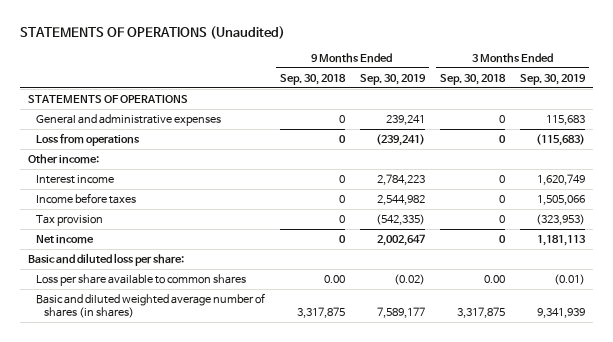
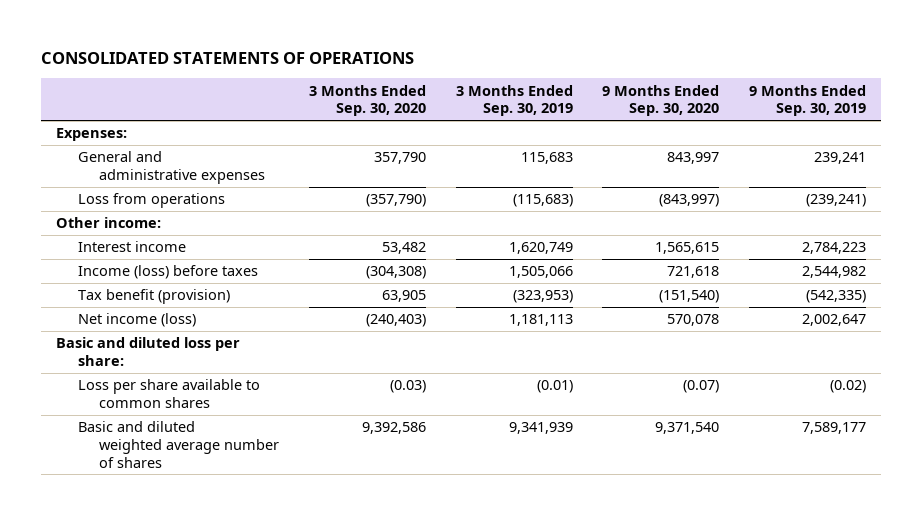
- STATEMENTS OF OPERATIONS (Unaudited)
+ CONSOLIDATED STATEMENTS OF OPERATIONS
- | 9 Months Ended Sep. 30, 2018 | 9 Months Ended Sep. 30, 2019 | 3 Months Ended Sep. 30, 2018 | 3 Months Ended Sep. 30, 2019
+ | 3 Months Ended Sep. 30, 2020 | 3 Months Ended Sep. 30, 2019 | 9 Months Ended Sep. 30, 2020 | 9 Months Ended Sep. 30, 2019
- STATEMENTS OF OPERATIONS
+ Expenses:
- Income before taxes | 0 | 2,544,982 | 0 | 1,505,066
- Tax provision | 0 | (542,335) | 0 | (323,953)
- Net income | 0 | 2,002,647 | 0 | 1,181,113
+ Income (loss) before taxes | (304,308) | 1,505,066 | 721,618 | 2,544,982
+ Tax benefit (provision) | 63,905 | (323,953) | (151,540) | (542,335)
+ Net income (loss) | (240,403) | 1,181,113 | 570,078 | 2,002,647
- Basic and diluted weighted average number of shares (in shares) | 3,317,875 | 7,589,177 | 3,317,875 | 9,341,939
+ Basic and diluted weighted average number of shares | 9,392,586 | 9,341,939 | 9,371,540 | 7,589,177

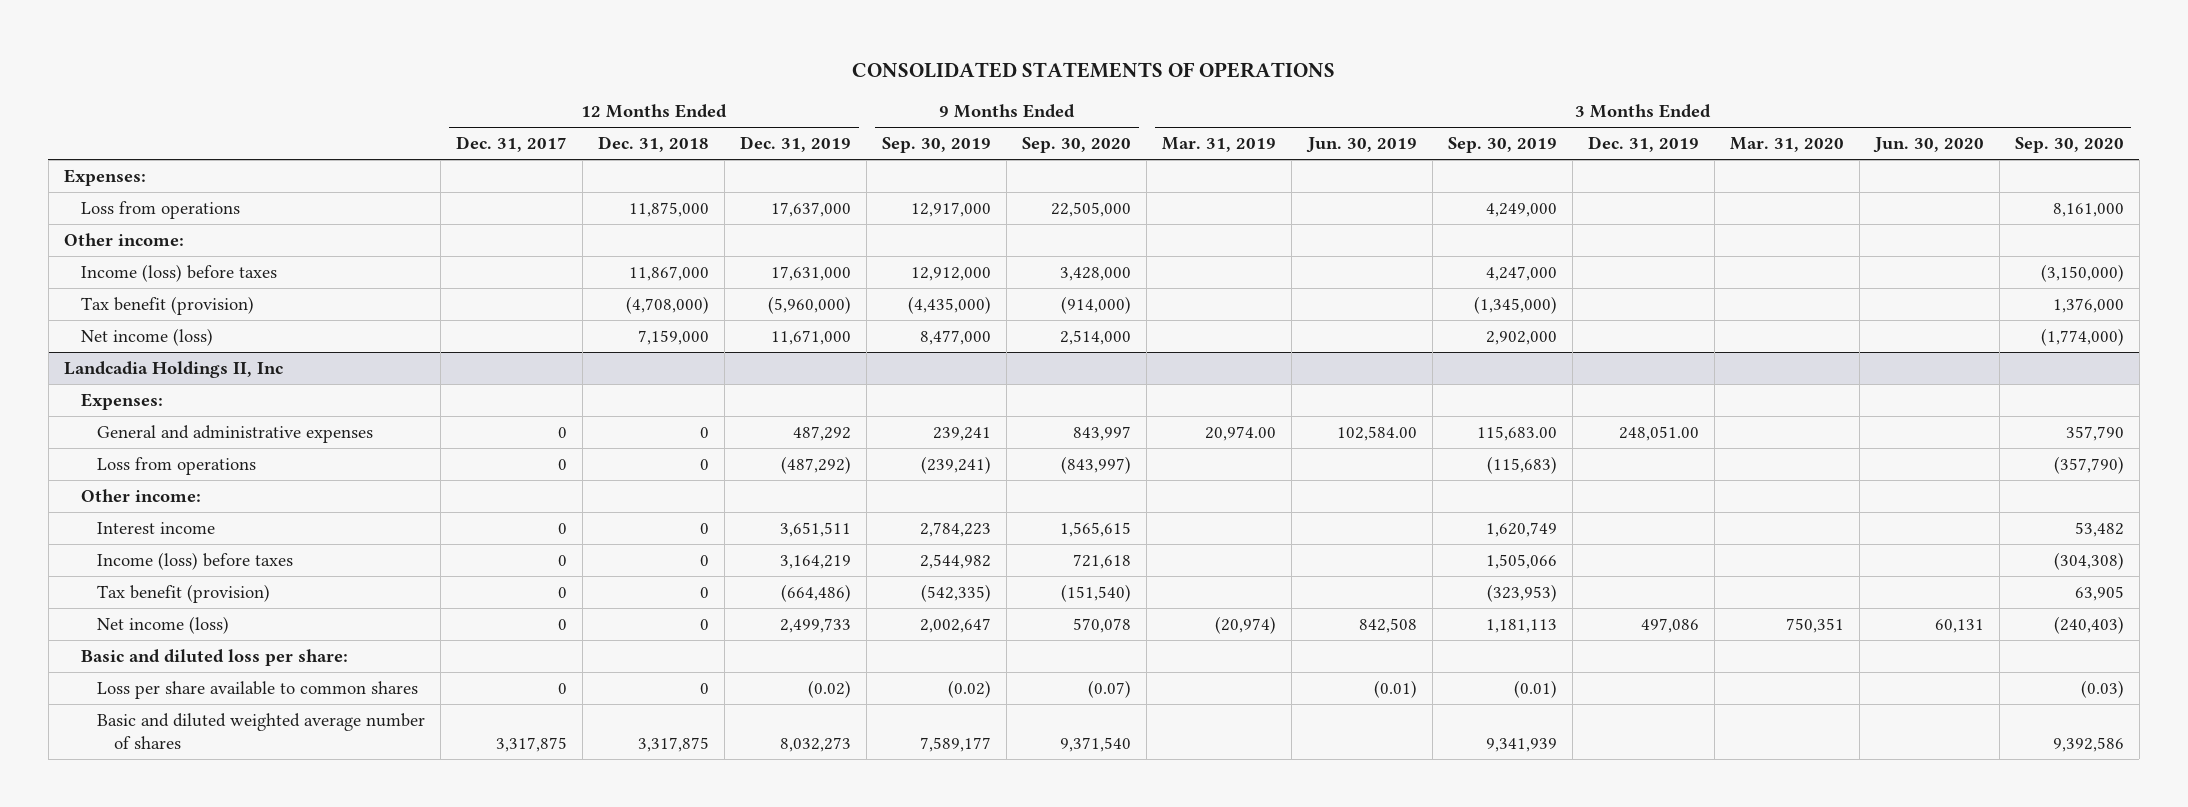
- | 3 Months Ended Sep. 30, 2020 | 3 Months Ended Sep. 30, 2019 | 9 Months Ended Sep. 30, 2020 | 9 Months Ended Sep. 30, 2019
+ | 12 Months Ended Dec. 31, 2017 | 12 Months Ended Dec. 31, 2018 | 12 Months Ended Dec. 31, 2019 | 9 Months Ended Sep. 30, 2019 | 9 Months Ended Sep. 30, 2020 | 3 Months Ended Mar. 31, 2019 | 3 Months Ended Jun. 30, 2019 | 3 Months Ended Sep. 30, 2019 | 3 Months Ended Dec. 31, 2019 | 3 Months Ended Mar. 31, 2020 | 3 Months Ended Jun. 30, 2020 | 3 Months Ended Sep. 30, 2020
- General and administrative expenses | 357,790 | 115,683 | 843,997 | 239,241
+ Loss from operations | | 11,875,000 | 17,637,000 | 12,917,000 | 22,505,000 | | | 4,249,000 | | | | 8,161,000
+ Other income:
+ Income (loss) before taxes | | 11,867,000 | 17,631,000 | 12,912,000 | 3,428,000 | | | 4,247,000 | | | | (3,150,000)
+ Tax benefit (provision) | | (4,708,000) | (5,960,000) | (4,435,000) | (914,000) | | | (1,345,000) | | | | 1,376,000
+ Net income (loss) | | 7,159,000 | 11,671,000 | 8,477,000 | 2,514,000 | | | 2,902,000 | | | | (1,774,000)
+ Landcadia Holdings II, Inc
+ Expenses:
+ General and administrative expenses | 0 | 0 | 487,292 | 239,241 | 843,997 | 20,974.00 | 102,584.00 | 115,683.00 | 248,051.00 | | | 357,790

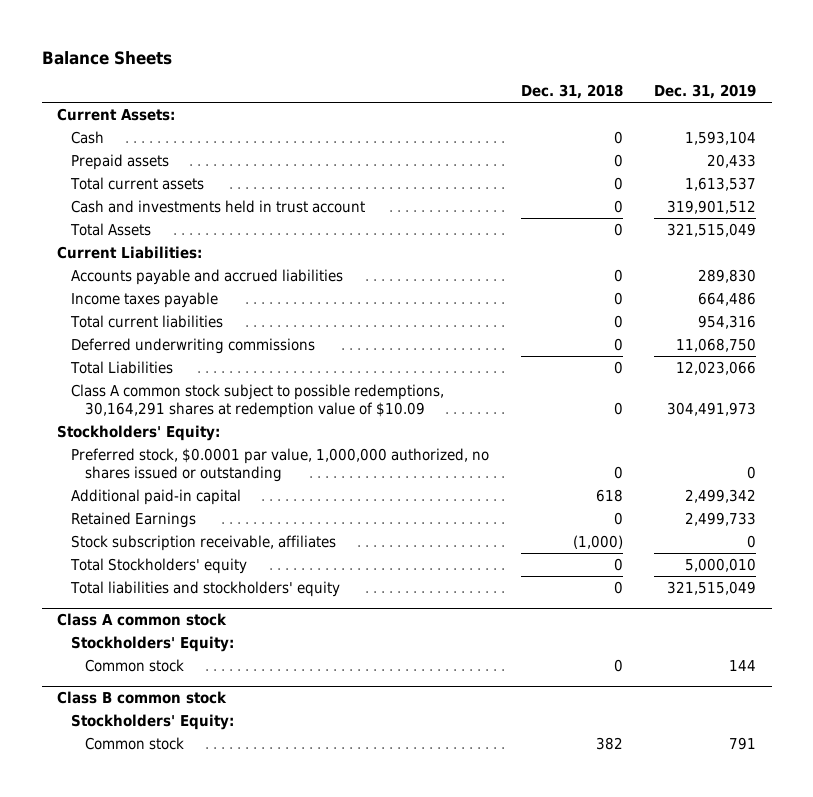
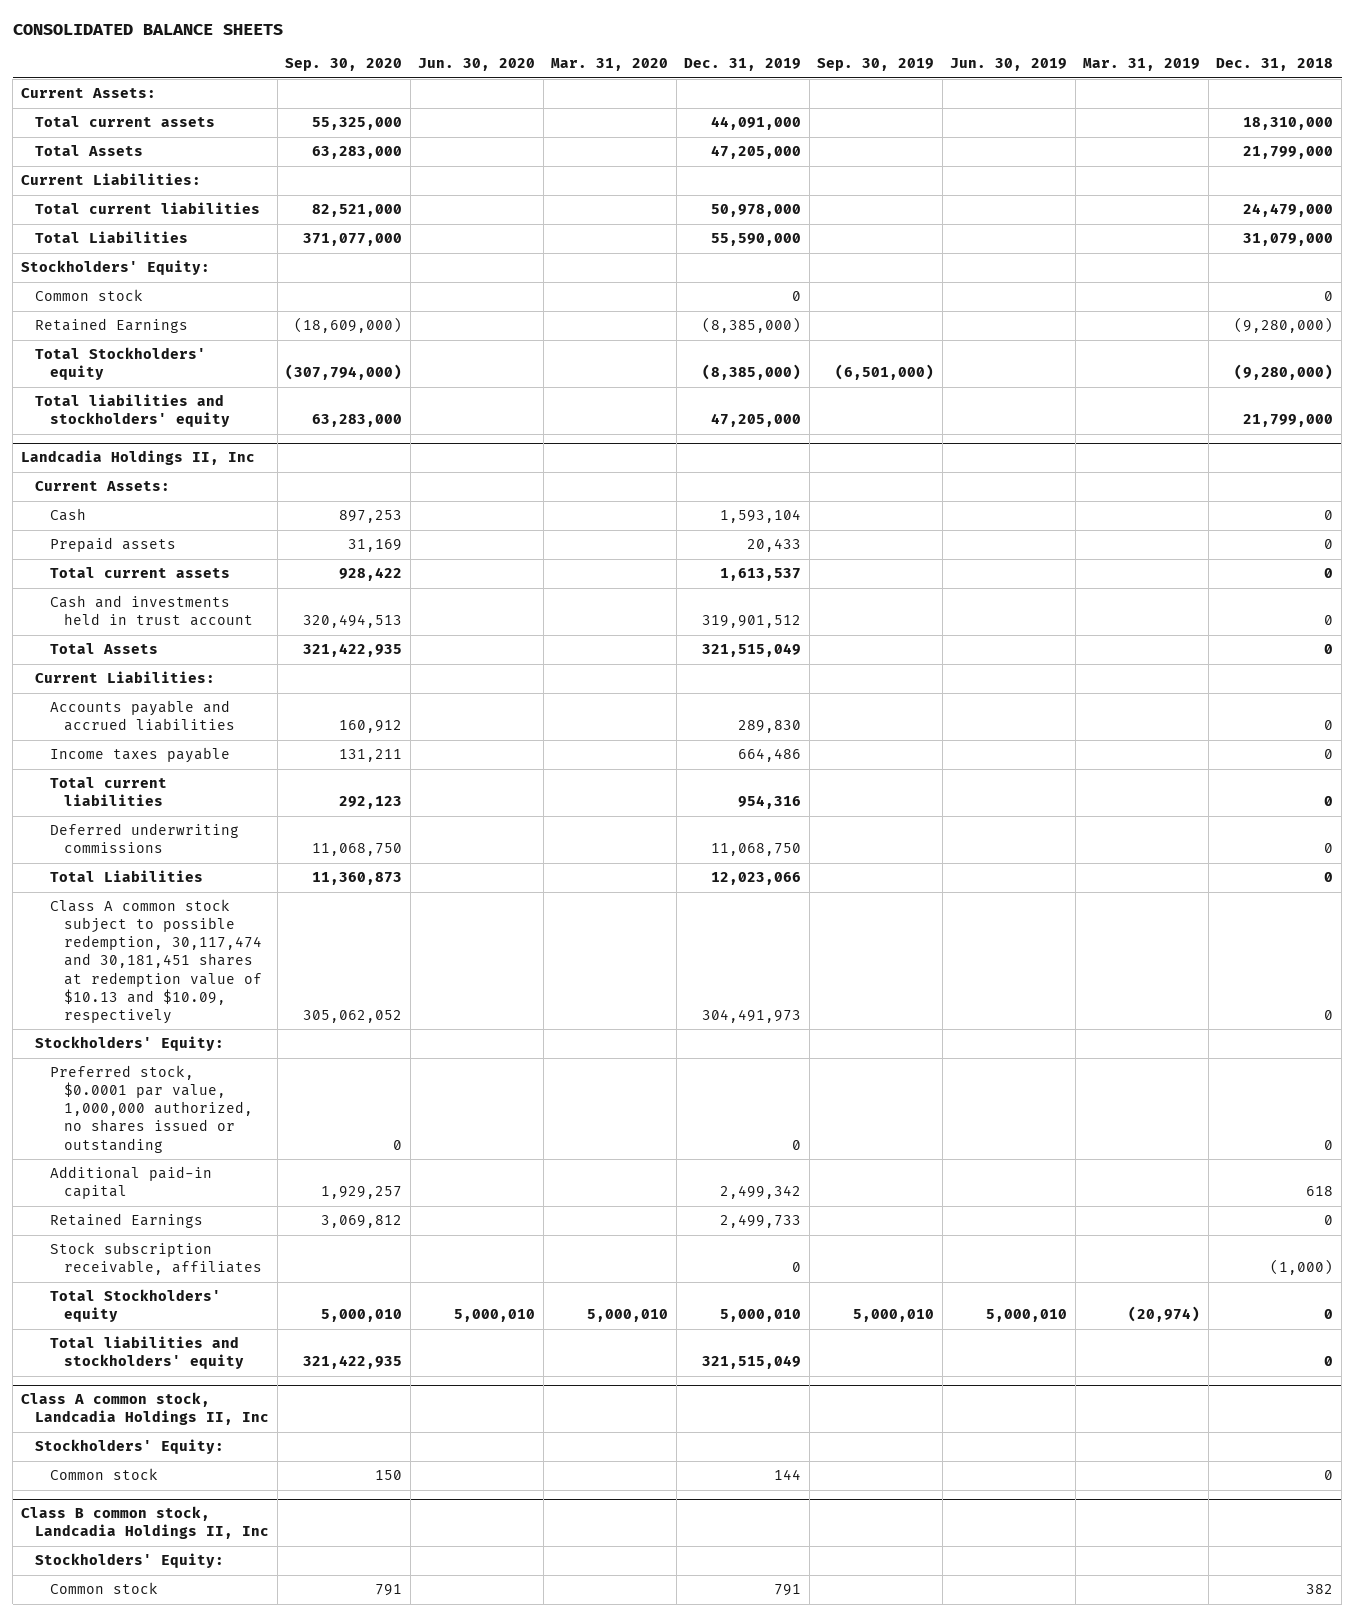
- Balance Sheets
+ CONSOLIDATED BALANCE SHEETS
- | Dec. 31, 2018 | Dec. 31, 2019
+ | Sep. 30, 2020 | Jun. 30, 2020 | Mar. 31, 2020 | Dec. 31, 2019 | Sep. 30, 2019 | Jun. 30, 2019 | Mar. 31, 2019 | Dec. 31, 2018
+ Total current assets | 55,325,000 | | | 44,091,000 | | | | 18,310,000
+ Total Assets | 63,283,000 | | | 47,205,000 | | | | 21,799,000
+ Current Liabilities:
+ Total current liabilities | 82,521,000 | | | 50,978,000 | | | | 24,479,000
+ Total Liabilities | 371,077,000 | | | 55,590,000 | | | | 31,079,000
+ Stockholders' Equity:
+ Common stock | | | | 0 | | | | 0
+ Retained Earnings | (18,609,000) | | | (8,385,000) | | | | (9,280,000)
+ Total Stockholders' equity | (307,794,000) | | | (8,385,000) | (6,501,000) | | | (9,280,000)
+ Total liabilities and stockholders' equity | 63,283,000 | | | 47,205,000 | | | | 21,799,000
+ Landcadia Holdings II, Inc
+ Current Assets:
- Class A common stock subject to possible redemptions, 30,164,291 shares at redemption value of $10.09 | 0 | 304,491,973
+ Class A common stock subject to possible redemption, 30,117,474 and 30,181,451 shares at redemption value of $10.13 and $10.09, respectively | 305,062,052 | | | 304,491,973 | | | | 0
- Class A common stock
+ Class A common stock, Landcadia Holdings II, Inc
- Class B common stock
+ Class B common stock, Landcadia Holdings II, Inc

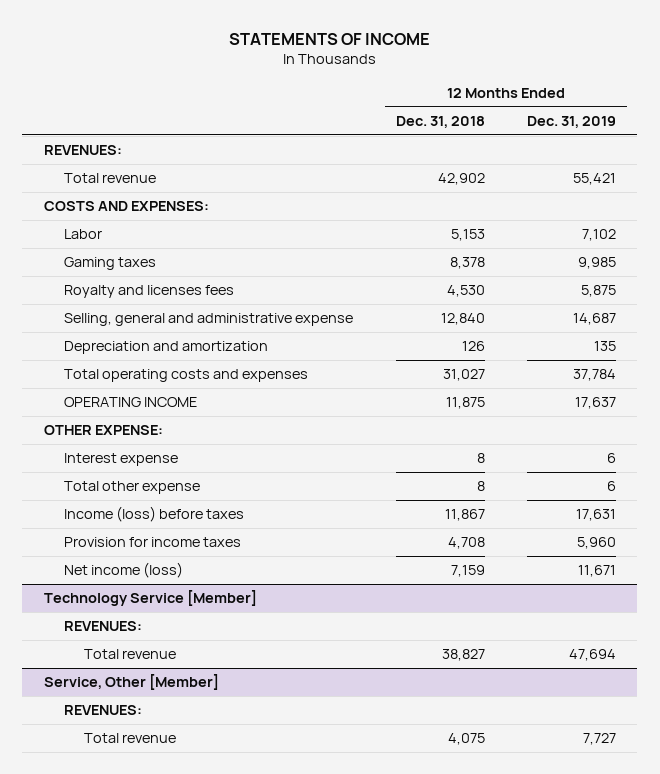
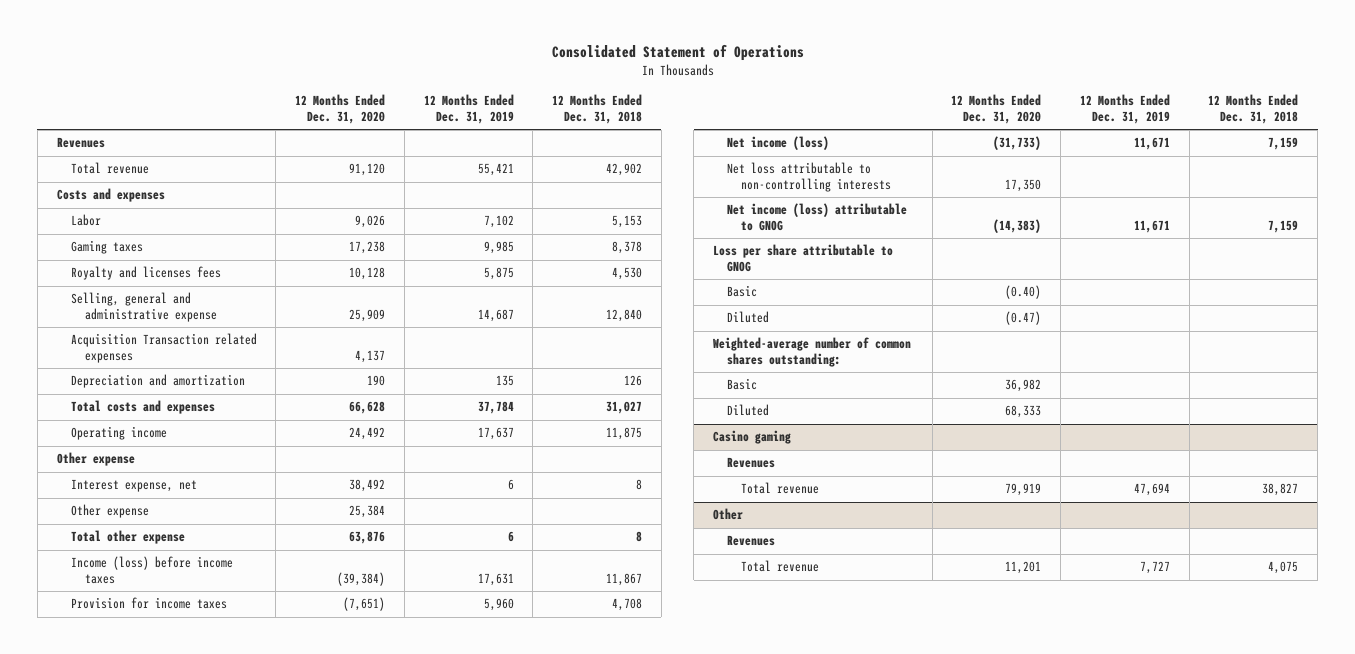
- STATEMENTS OF INCOME
+ Consolidated Statement of Operations
- | 12 Months Ended Dec. 31, 2018 | 12 Months Ended Dec. 31, 2019
+ | 12 Months Ended Dec. 31, 2020 | 12 Months Ended Dec. 31, 2019 | 12 Months Ended Dec. 31, 2018
- REVENUES:
+ Revenues
- COSTS AND EXPENSES:
+ Costs and expenses
+ Acquisition Transaction related expenses | 4,137 | |
- Total operating costs and expenses | 31,027 | 37,784
- OPERATING INCOME | 11,875 | 17,637
- OTHER EXPENSE:
- Interest expense | 8 | 6
+ Total costs and expenses | 66,628 | 37,784 | 31,027
+ Operating income | 24,492 | 17,637 | 11,875
+ Other expense
+ Interest expense, net | 38,492 | 6 | 8
+ Other expense | 25,384 | |
- Income (loss) before taxes | 11,867 | 17,631
+ Income (loss) before income taxes | (39,384) | 17,631 | 11,867
- Technology Service [Member]
- REVENUES:
+ Net loss attributable to non-controlling interests | 17,350 | |
+ Net income (loss) attributable to GNOG | (14,383) | 11,671 | 7,159
+ Loss per share attributable to GNOG
+ Basic | (0.40) | |
+ Diluted | (0.47) | |
+ Weighted-average number of common shares outstanding:
+ Basic | 36,982 | |
+ Diluted | 68,333 | |
+ Casino gaming
+ Revenues
- Service, Other [Member]
- REVENUES:
+ Other
+ Revenues

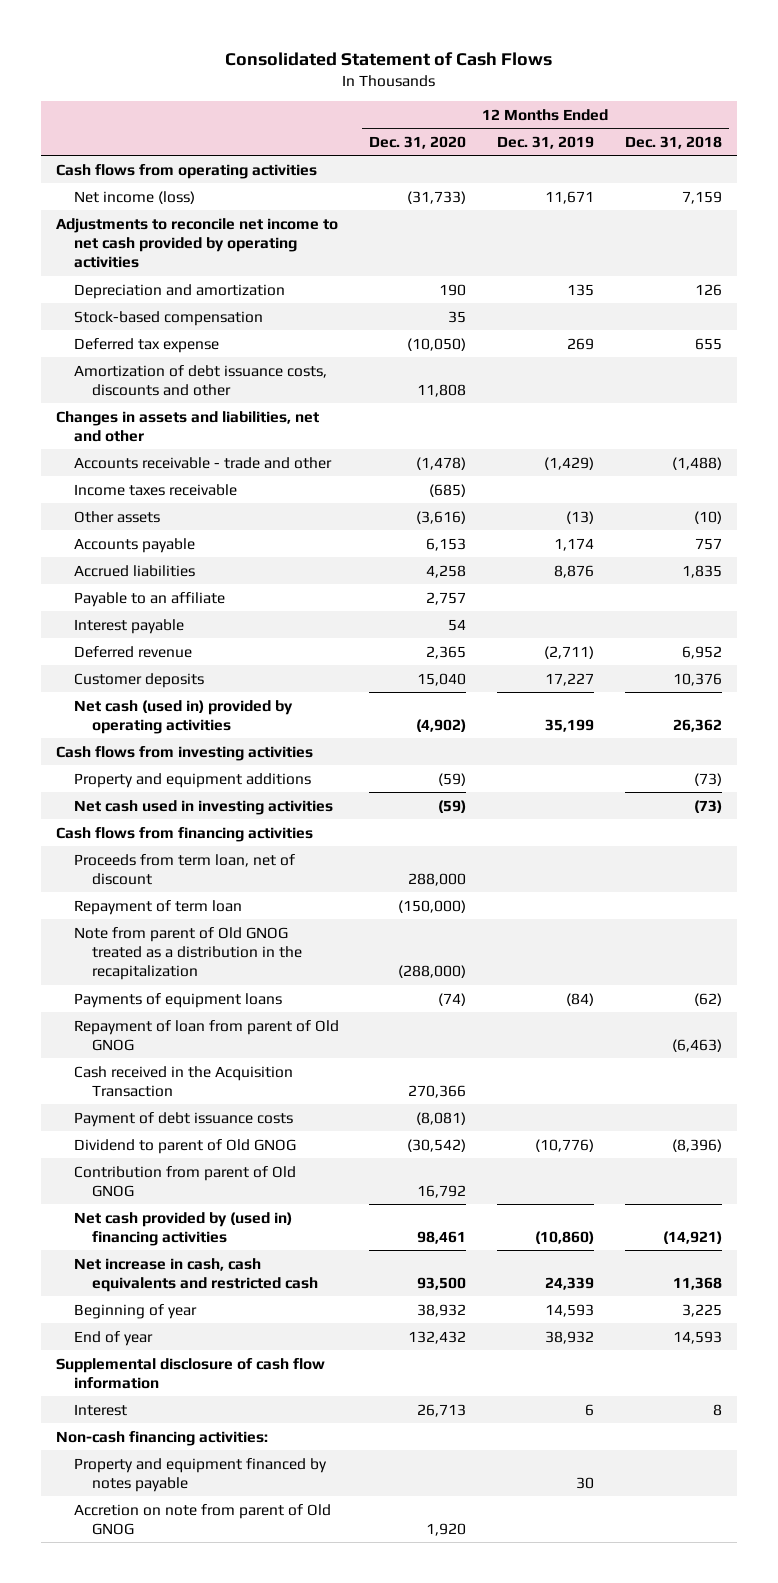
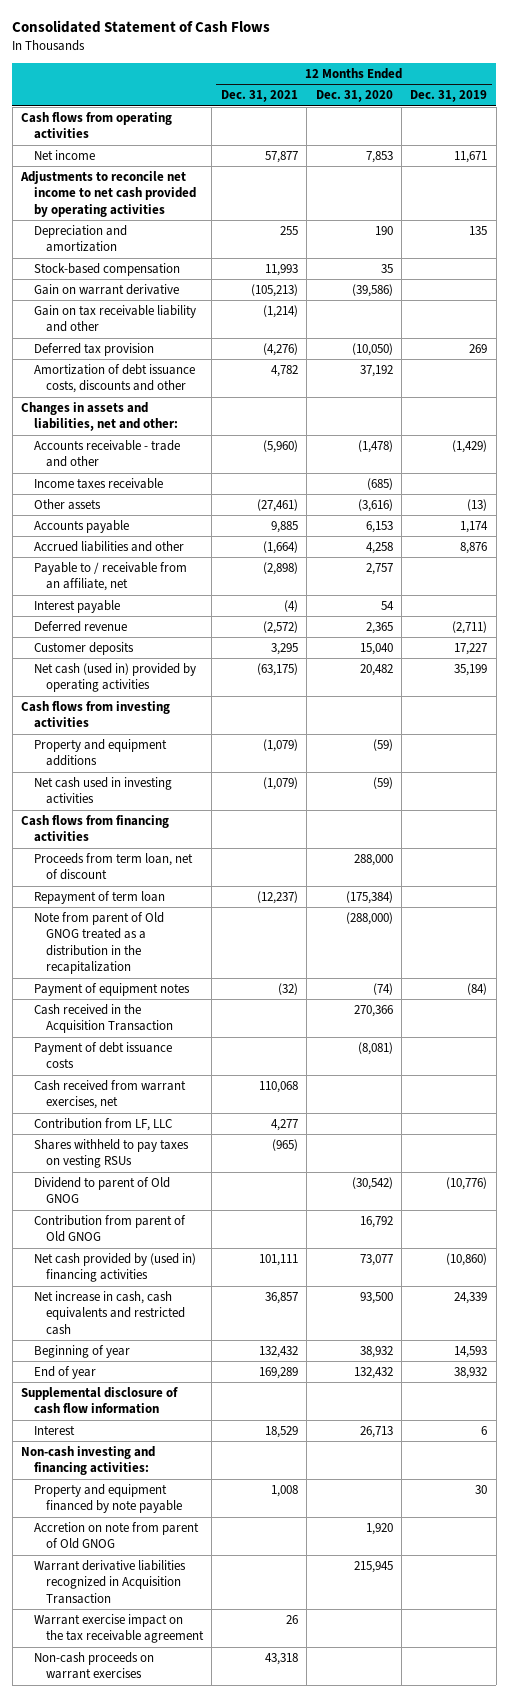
- | 12 Months Ended Dec. 31, 2020 | 12 Months Ended Dec. 31, 2019 | 12 Months Ended Dec. 31, 2018
+ | 12 Months Ended Dec. 31, 2021 | 12 Months Ended Dec. 31, 2020 | 12 Months Ended Dec. 31, 2019
- Net income (loss) | (31,733) | 11,671 | 7,159
+ Net income | 57,877 | 7,853 | 11,671
- Deferred tax expense | (10,050) | 269 | 655
- Amortization of debt issuance costs, discounts and other | 11,808 | |
- Changes in assets and liabilities, net and other
+ Gain on warrant derivative | (105,213) | (39,586) |
+ Gain on tax receivable liability and other | (1,214) | |
+ Deferred tax provision | (4,276) | (10,050) | 269
+ Amortization of debt issuance costs, discounts and other | 4,782 | 37,192 |
+ Changes in assets and liabilities, net and other:
- Accrued liabilities | 4,258 | 8,876 | 1,835
- Payable to an affiliate | 2,757 | |
+ Accrued liabilities and other | (1,664) | 4,258 | 8,876
+ Payable to / receivable from an affiliate, net | (2,898) | 2,757 |
- Net cash (used in) provided by operating activities | (4,902) | 35,199 | 26,362
+ Net cash (used in) provided by operating activities | (63,175) | 20,482 | 35,199
- Repayment of term loan | (150,000) | |
+ Repayment of term loan | (12,237) | (175,384) |
- Payments of equipment loans | (74) | (84) | (62)
- Repayment of loan from parent of Old GNOG | | | (6,463)
+ Payment of equipment notes | (32) | (74) | (84)
+ Cash received from warrant exercises, net | 110,068 | |
+ Contribution from LF, LLC | 4,277 | |
+ Shares withheld to pay taxes on vesting RSUs | (965) | |
- Net cash provided by (used in) financing activities | 98,461 | (10,860) | (14,921)
+ Net cash provided by (used in) financing activities | 101,111 | 73,077 | (10,860)
- Non-cash financing activities:
- Property and equipment financed by notes payable | | 30 |
+ Non-cash investing and financing activities:
+ Property and equipment financed by note payable | 1,008 | | 30
+ Warrant derivative liabilities recognized in Acquisition Transaction | | 215,945 |
+ Warrant exercise impact on the tax receivable agreement | 26 | |
+ Non-cash proceeds on warrant exercises | 43,318 | |

